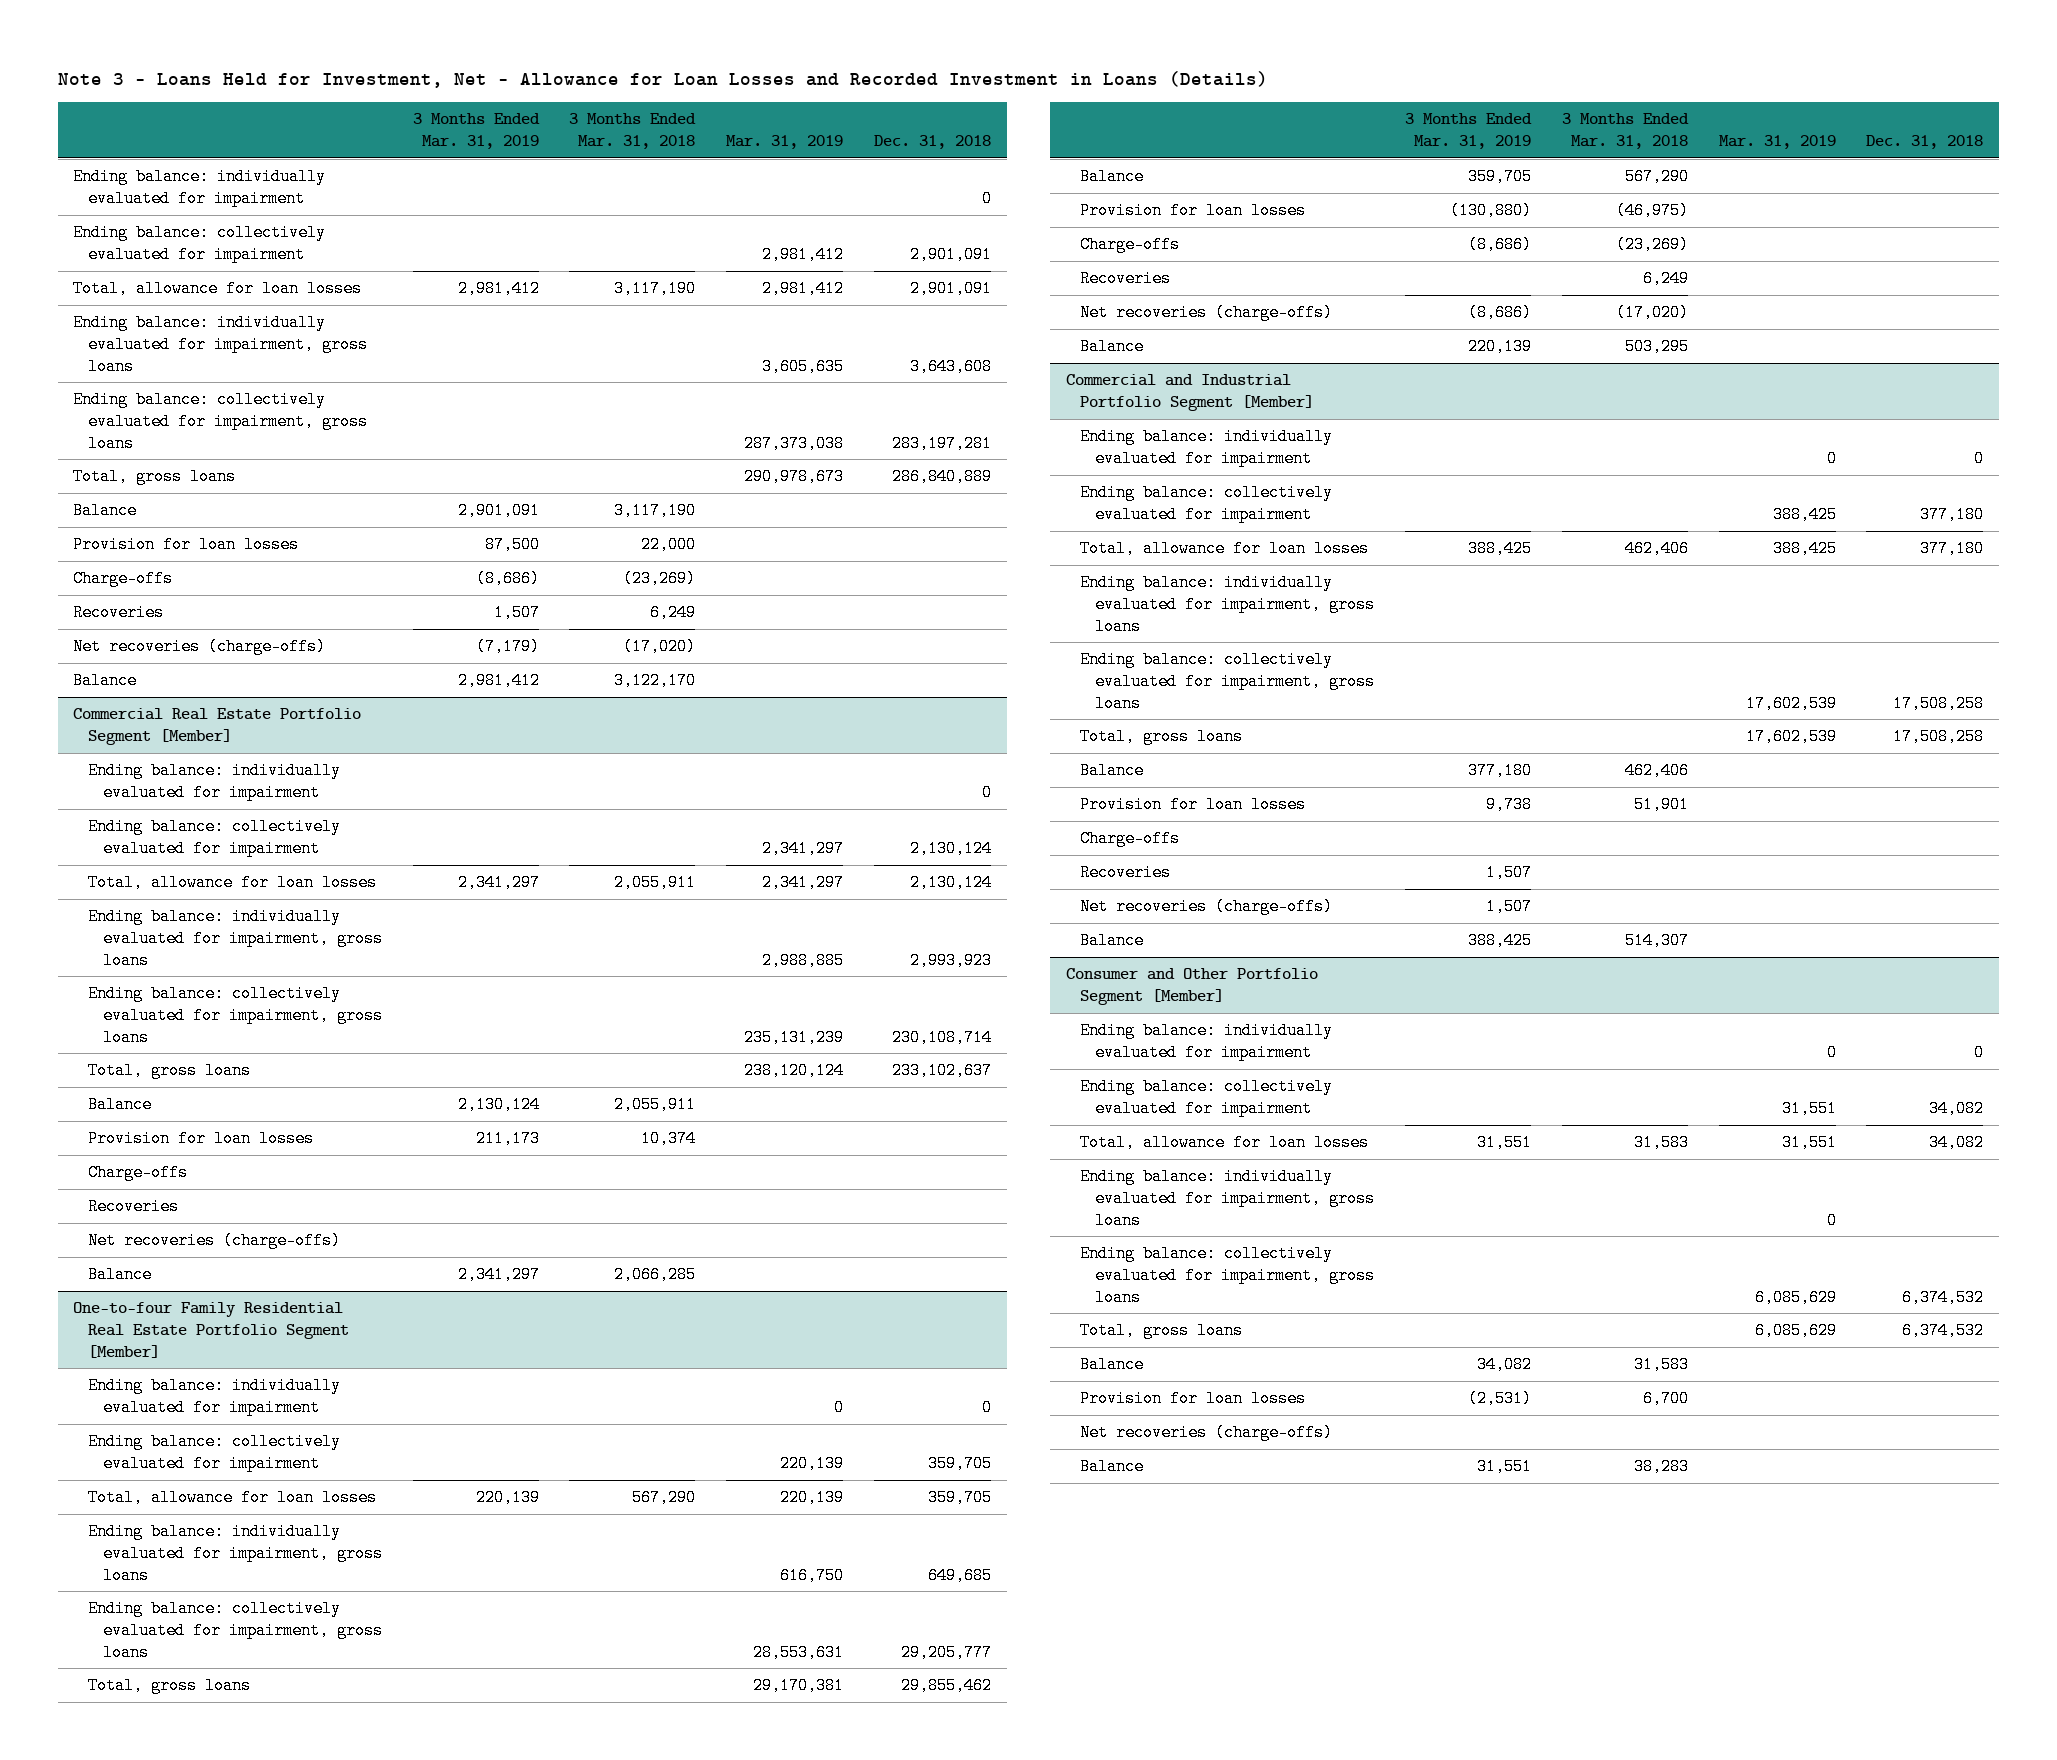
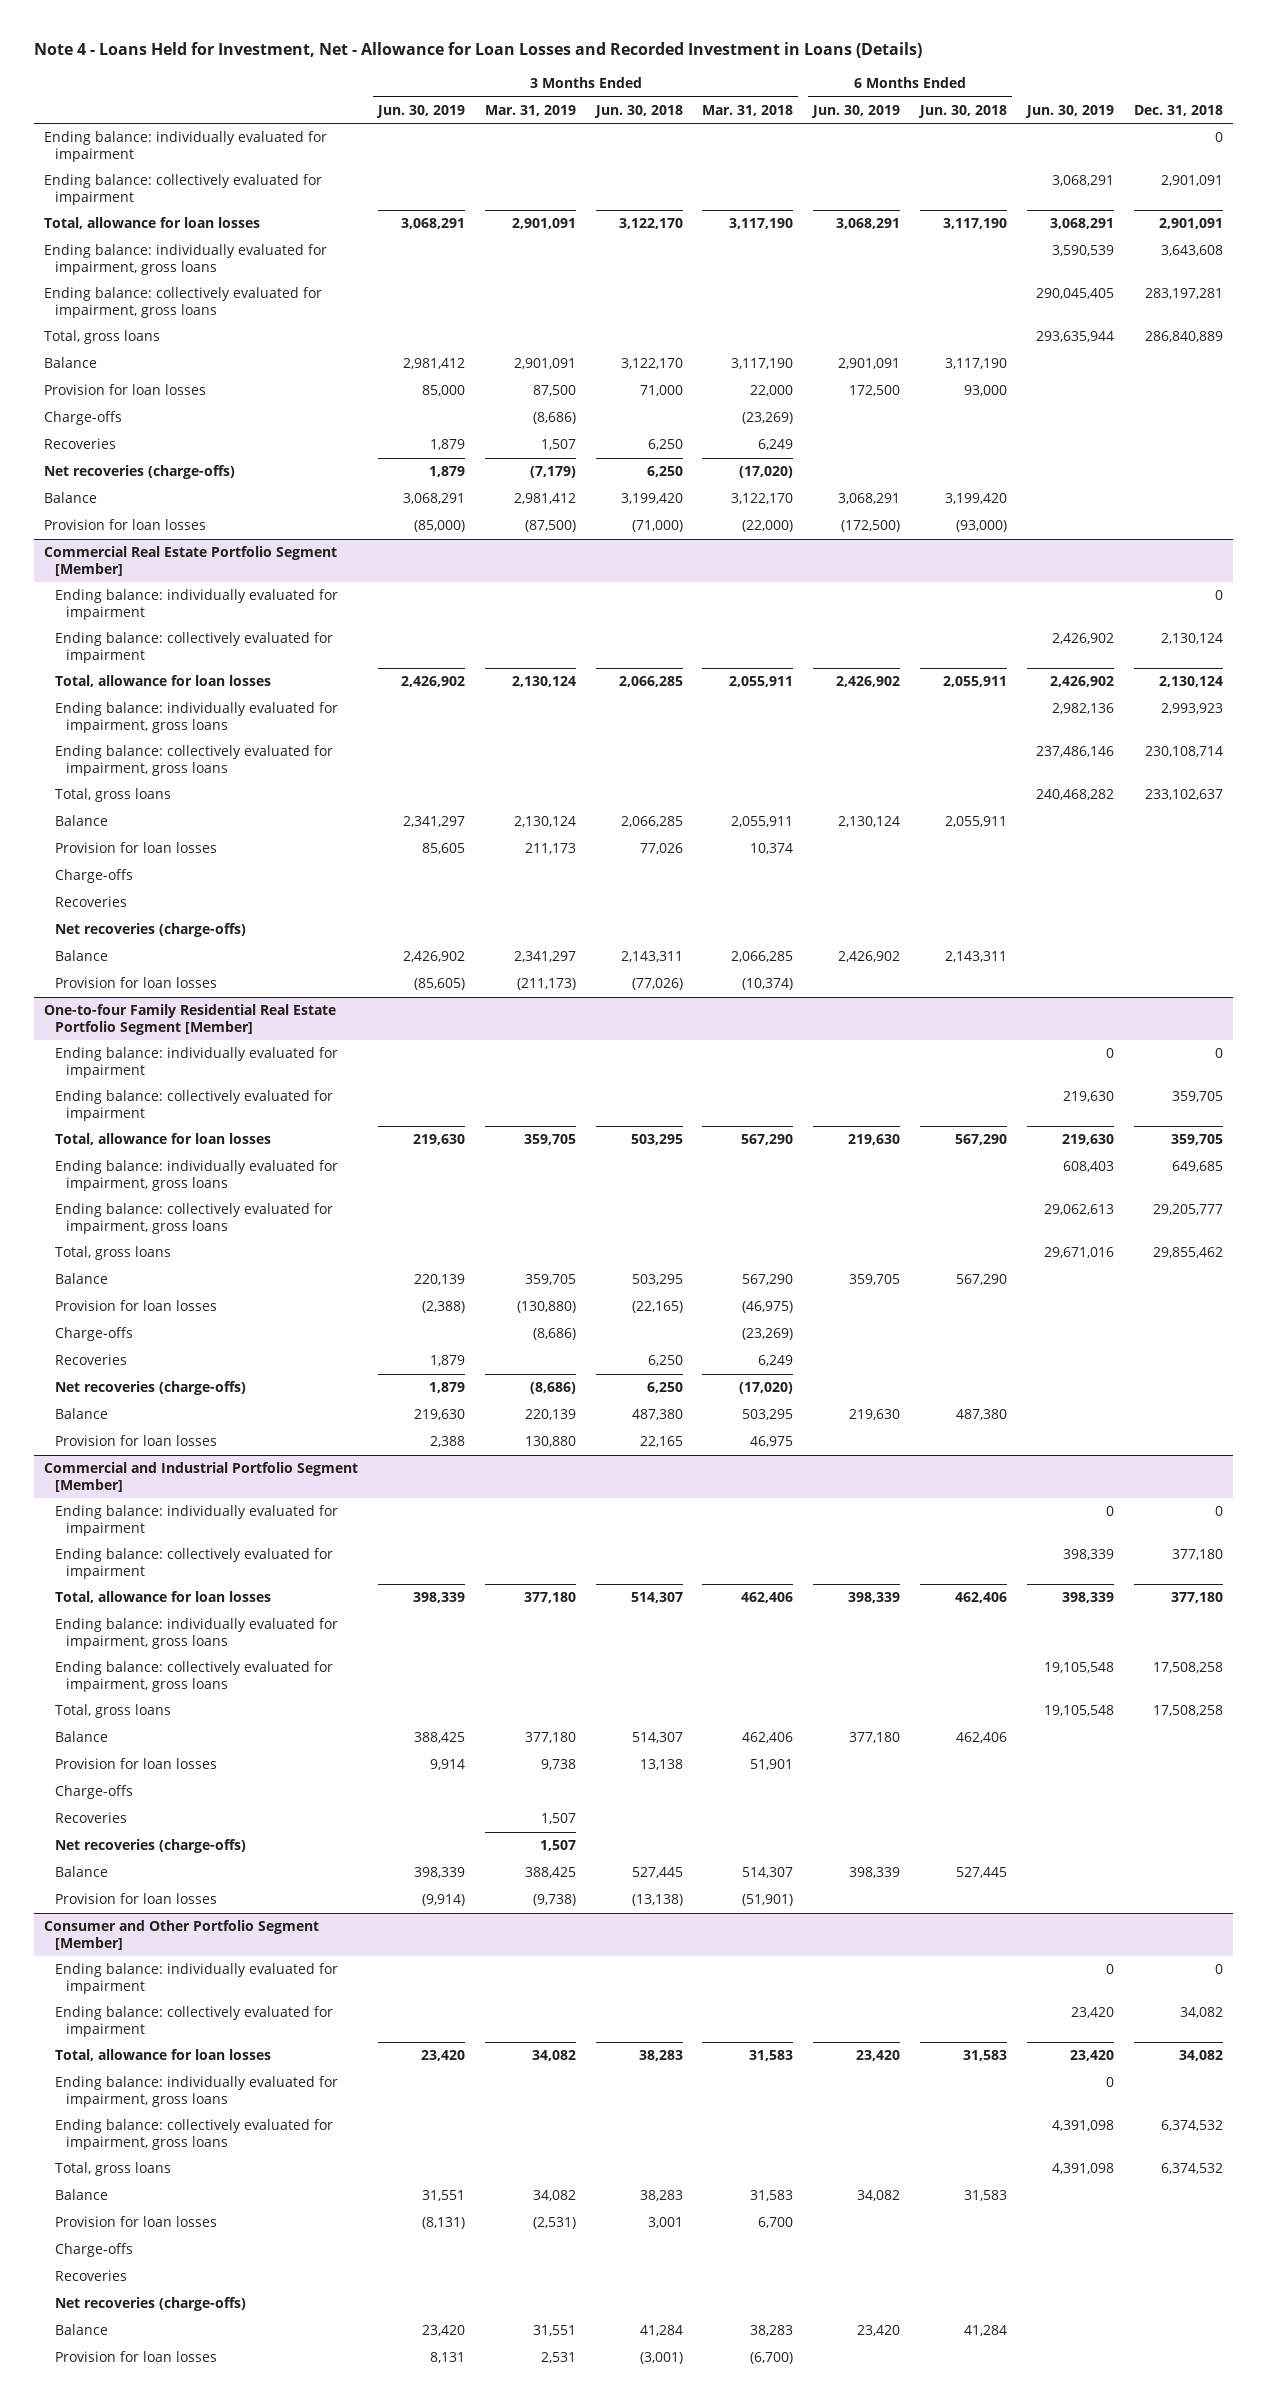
- Note 3 - Loans Held for Investment, Net - Allowance for Loan Losses and Recorded Investment in Loans (Details)
+ Note 4 - Loans Held for Investment, Net - Allowance for Loan Losses and Recorded Investment in Loans (Details)
- | 3 Months Ended Mar. 31, 2019 | 3 Months Ended Mar. 31, 2018 | Mar. 31, 2019 | Dec. 31, 2018
+ | 3 Months Ended Jun. 30, 2019 | 3 Months Ended Mar. 31, 2019 | 3 Months Ended Jun. 30, 2018 | 3 Months Ended Mar. 31, 2018 | 6 Months Ended Jun. 30, 2019 | 6 Months Ended Jun. 30, 2018 | Jun. 30, 2019 | Dec. 31, 2018
- Total, allowance for loan losses | 2,981,412 | 3,117,190 | 2,981,412 | 2,901,091
+ Total, allowance for loan losses | 3,068,291 | 2,901,091 | 3,122,170 | 3,117,190 | 3,068,291 | 3,117,190 | 3,068,291 | 2,901,091
+ Provision for loan losses | (85,000) | (87,500) | (71,000) | (22,000) | (172,500) | (93,000) | |
@ Commercial Real Estate Portfolio Segment [Member]
- Total, allowance for loan losses | 2,341,297 | 2,055,911 | 2,341,297 | 2,130,124
+ Total, allowance for loan losses | 2,426,902 | 2,130,124 | 2,066,285 | 2,055,911 | 2,426,902 | 2,055,911 | 2,426,902 | 2,130,124
+ Provision for loan losses | (85,605) | (211,173) | (77,026) | (10,374) | | | |
@ One-to-four Family Residential Real Estate Portfolio Segment [Member]
- Total, allowance for loan losses | 220,139 | 567,290 | 220,139 | 359,705
+ Total, allowance for loan losses | 219,630 | 359,705 | 503,295 | 567,290 | 219,630 | 567,290 | 219,630 | 359,705
+ Provision for loan losses | 2,388 | 130,880 | 22,165 | 46,975 | | | |
@ Commercial and Industrial Portfolio Segment [Member]
- Total, allowance for loan losses | 388,425 | 462,406 | 388,425 | 377,180
+ Total, allowance for loan losses | 398,339 | 377,180 | 514,307 | 462,406 | 398,339 | 462,406 | 398,339 | 377,180
+ Provision for loan losses | (9,914) | (9,738) | (13,138) | (51,901) | | | |
@ Consumer and Other Portfolio Segment [Member]
- Total, allowance for loan losses | 31,551 | 31,583 | 31,551 | 34,082
+ Total, allowance for loan losses | 23,420 | 34,082 | 38,283 | 31,583 | 23,420 | 31,583 | 23,420 | 34,082
+ Charge-offs
+ Recoveries
+ Provision for loan losses | 8,131 | 2,531 | (3,001) | (6,700) | | | |

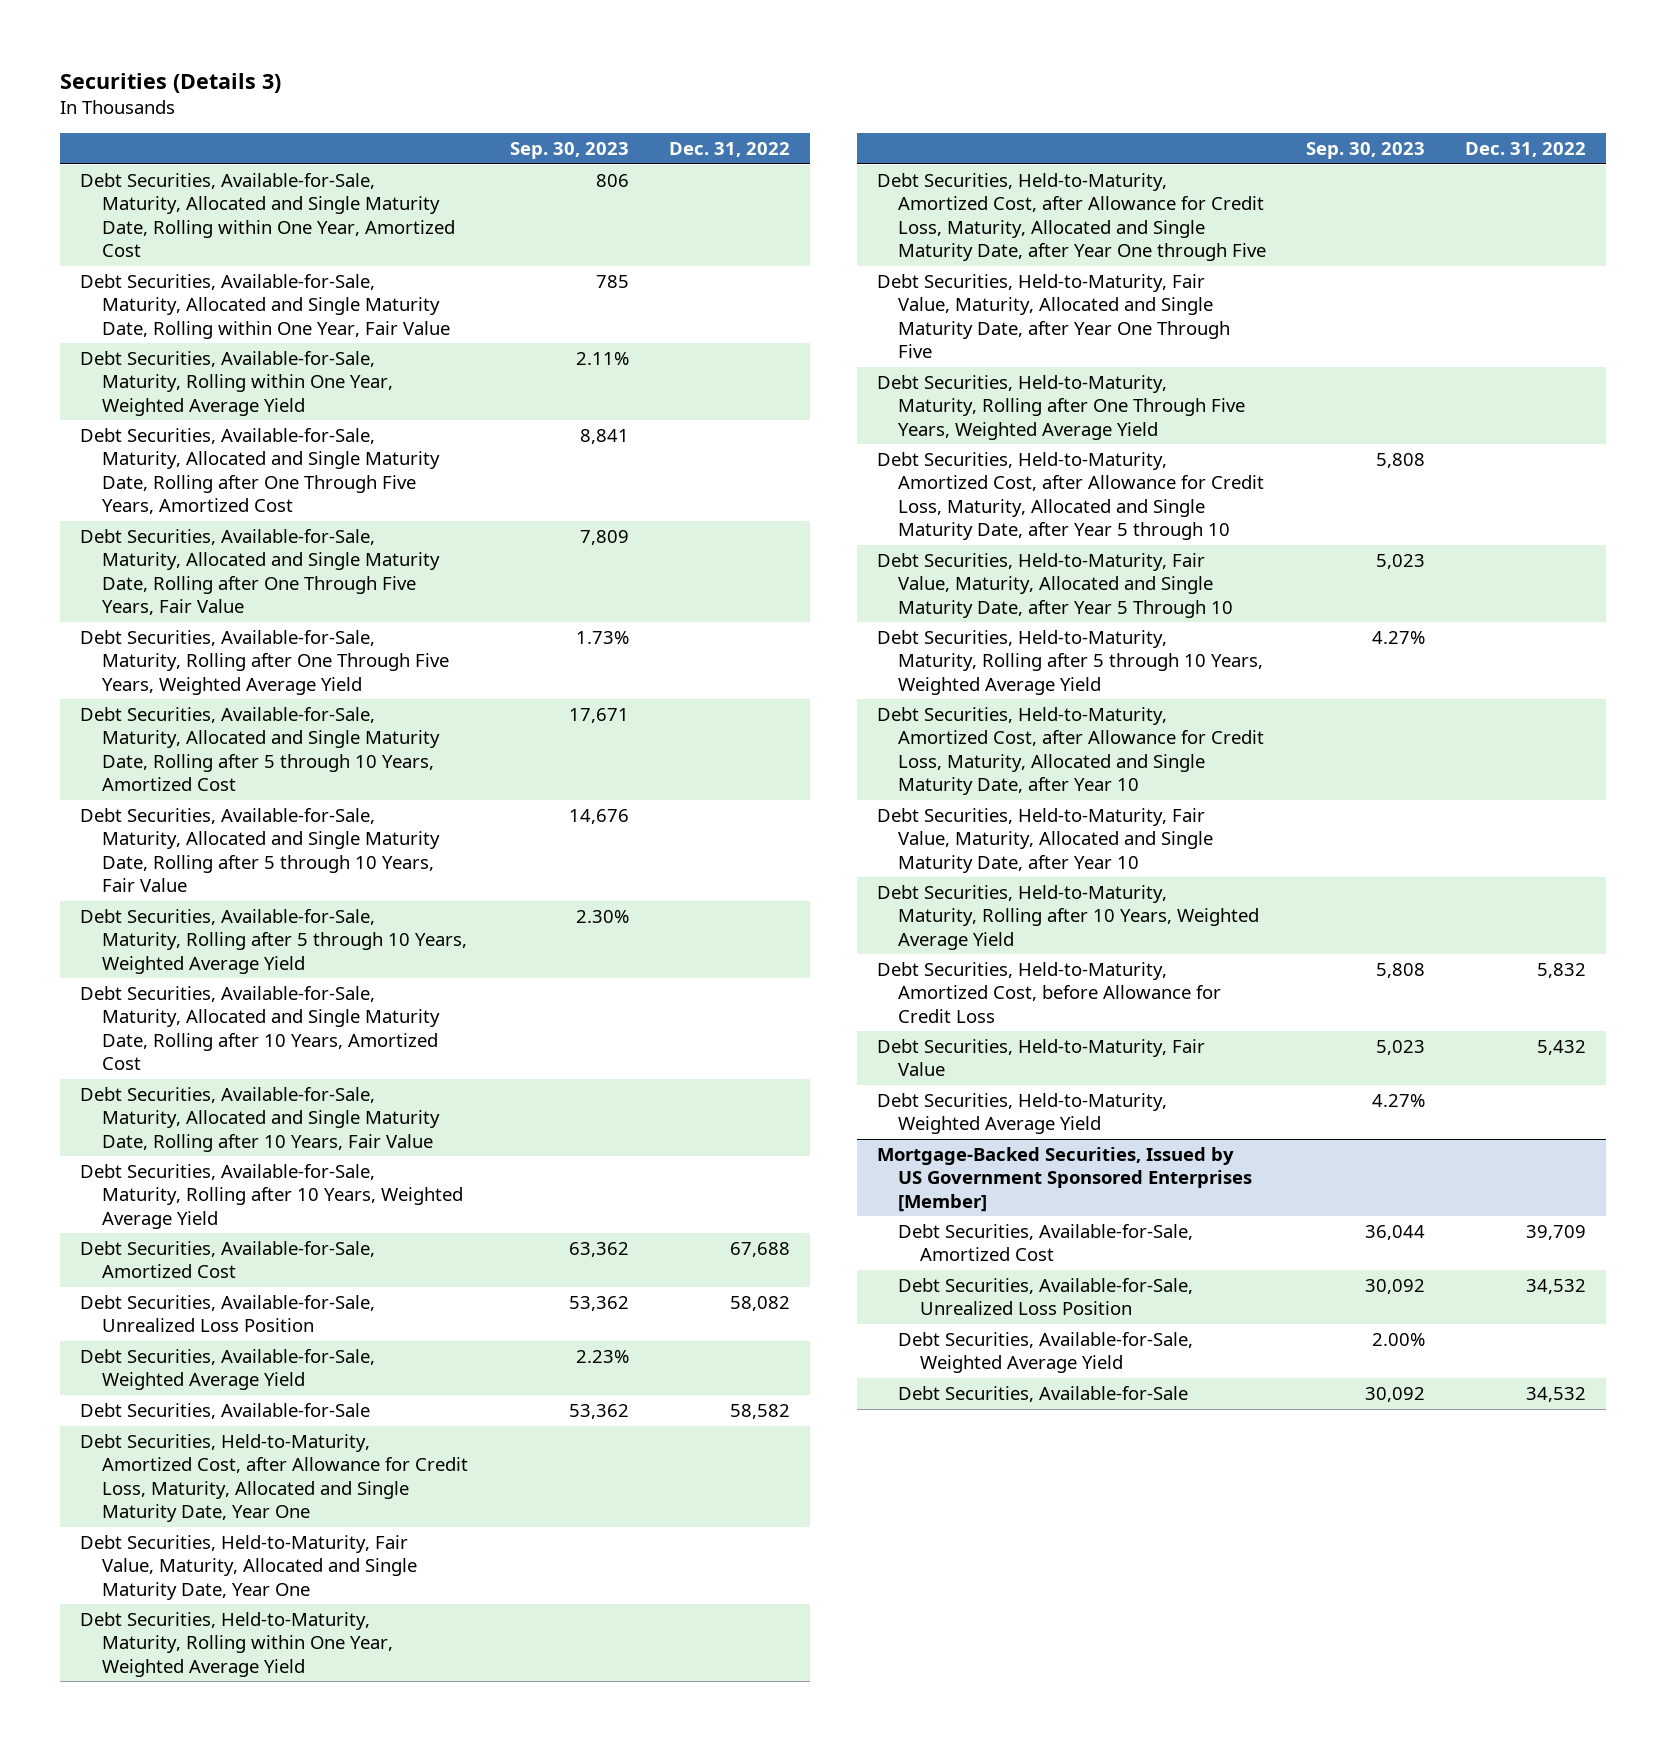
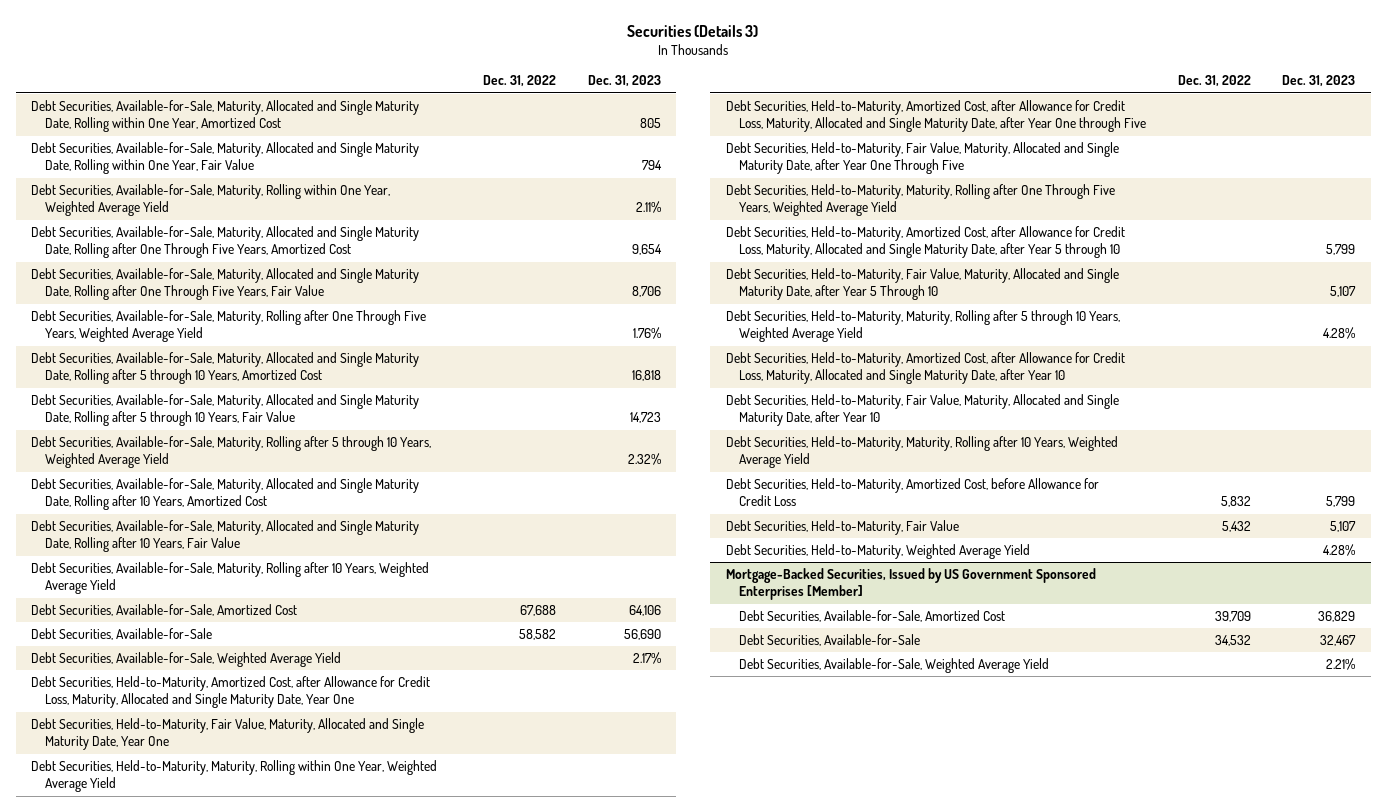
- | Sep. 30, 2023 | Dec. 31, 2022
+ | Dec. 31, 2022 | Dec. 31, 2023
- Debt Securities, Available-for-Sale, Unrealized Loss Position | 53,362 | 58,082
moved down: Debt Securities, Available-for-Sale, Weighted Average Yield | | 2.17%
@ Mortgage-Backed Securities, Issued by US Government Sponsored Enterprises [Member]
- Debt Securities, Available-for-Sale, Unrealized Loss Position | 30,092 | 34,532
moved down: Debt Securities, Available-for-Sale, Weighted Average Yield | | 2.21%

